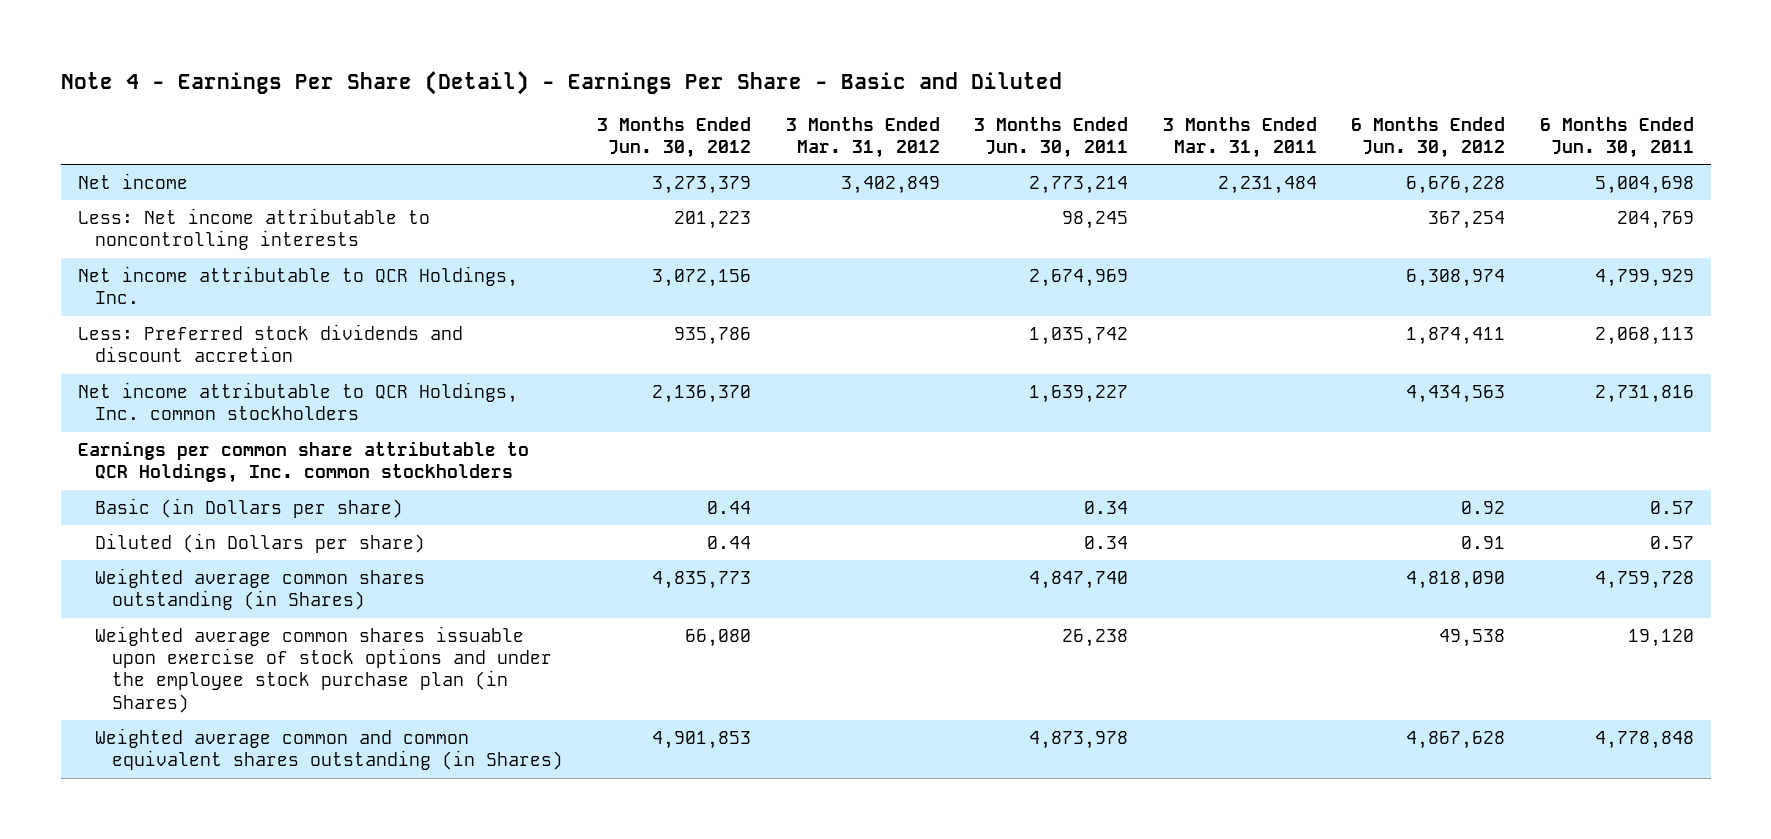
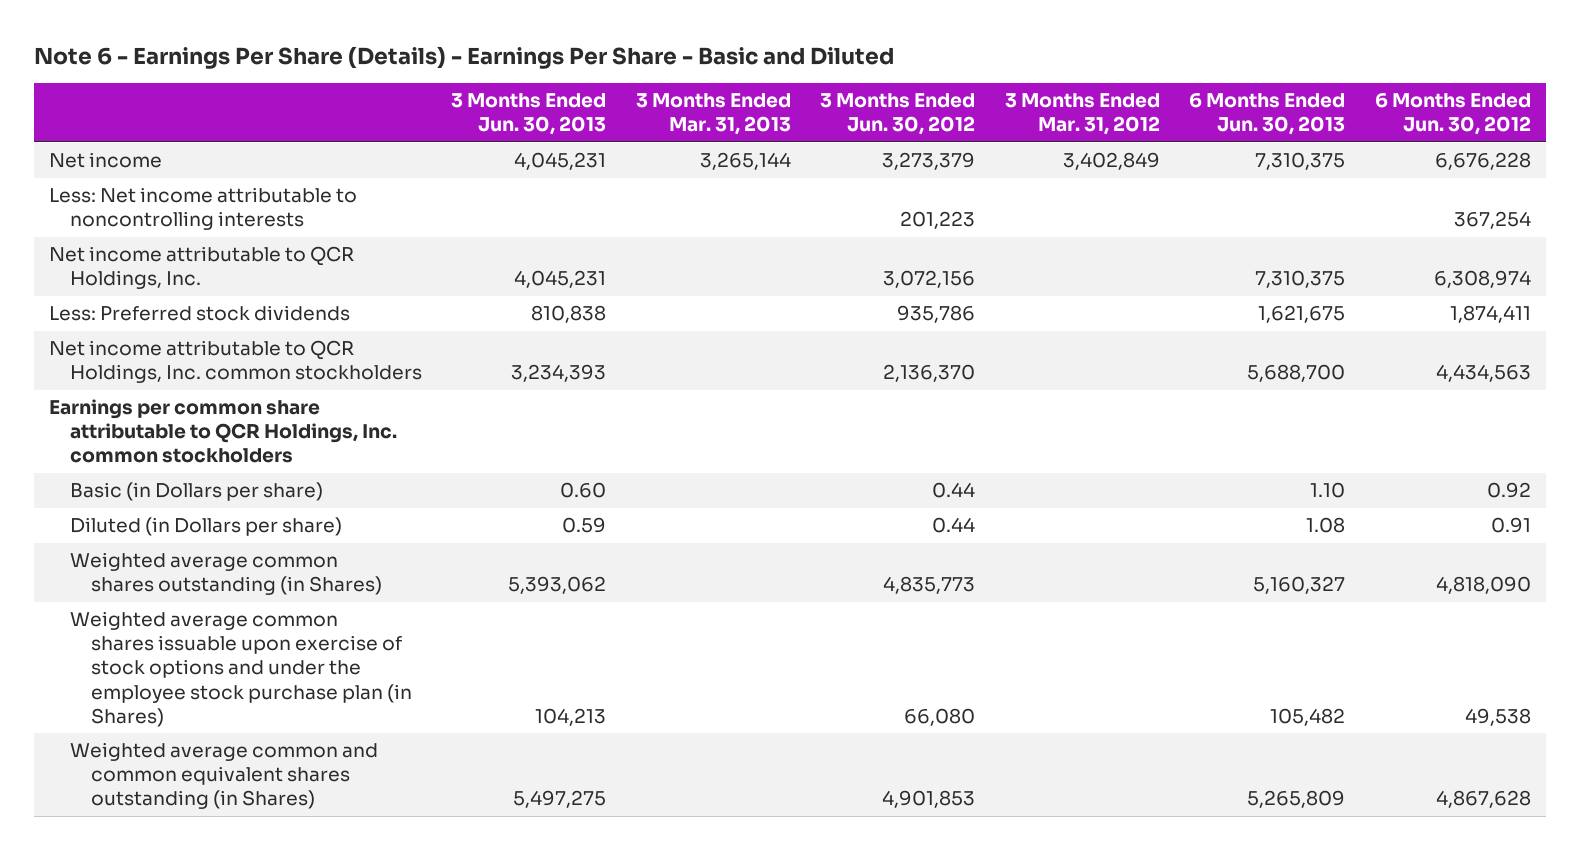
- Note 4 - Earnings Per Share (Detail) - Earnings Per Share - Basic and Diluted
+ Note 6 - Earnings Per Share (Details) - Earnings Per Share - Basic and Diluted
- | 3 Months Ended Jun. 30, 2012 | 3 Months Ended Mar. 31, 2012 | 3 Months Ended Jun. 30, 2011 | 3 Months Ended Mar. 31, 2011 | 6 Months Ended Jun. 30, 2012 | 6 Months Ended Jun. 30, 2011
+ | 3 Months Ended Jun. 30, 2013 | 3 Months Ended Mar. 31, 2013 | 3 Months Ended Jun. 30, 2012 | 3 Months Ended Mar. 31, 2012 | 6 Months Ended Jun. 30, 2013 | 6 Months Ended Jun. 30, 2012
- Less: Preferred stock dividends and discount accretion | 935,786 | | 1,035,742 | | 1,874,411 | 2,068,113
+ Less: Preferred stock dividends | 810,838 | | 935,786 | | 1,621,675 | 1,874,411

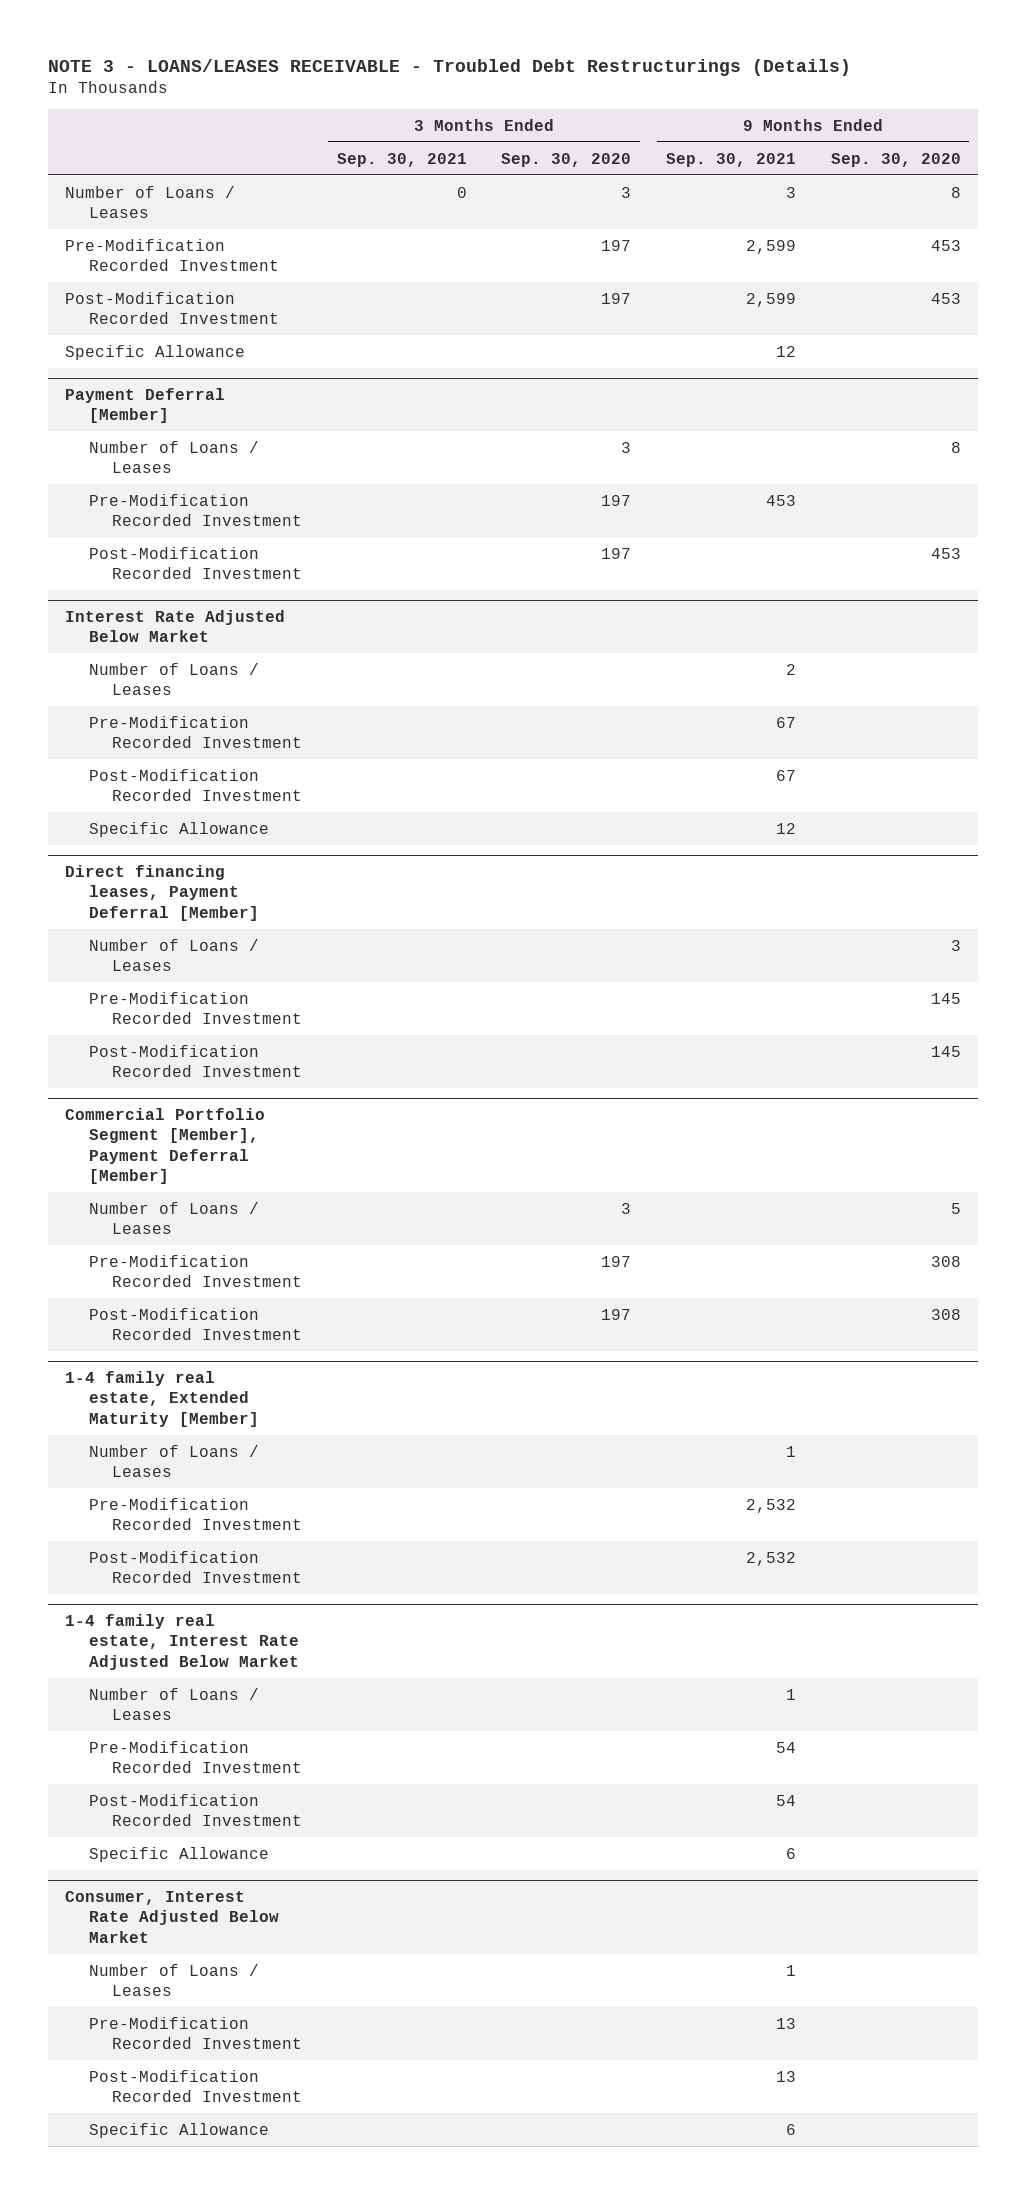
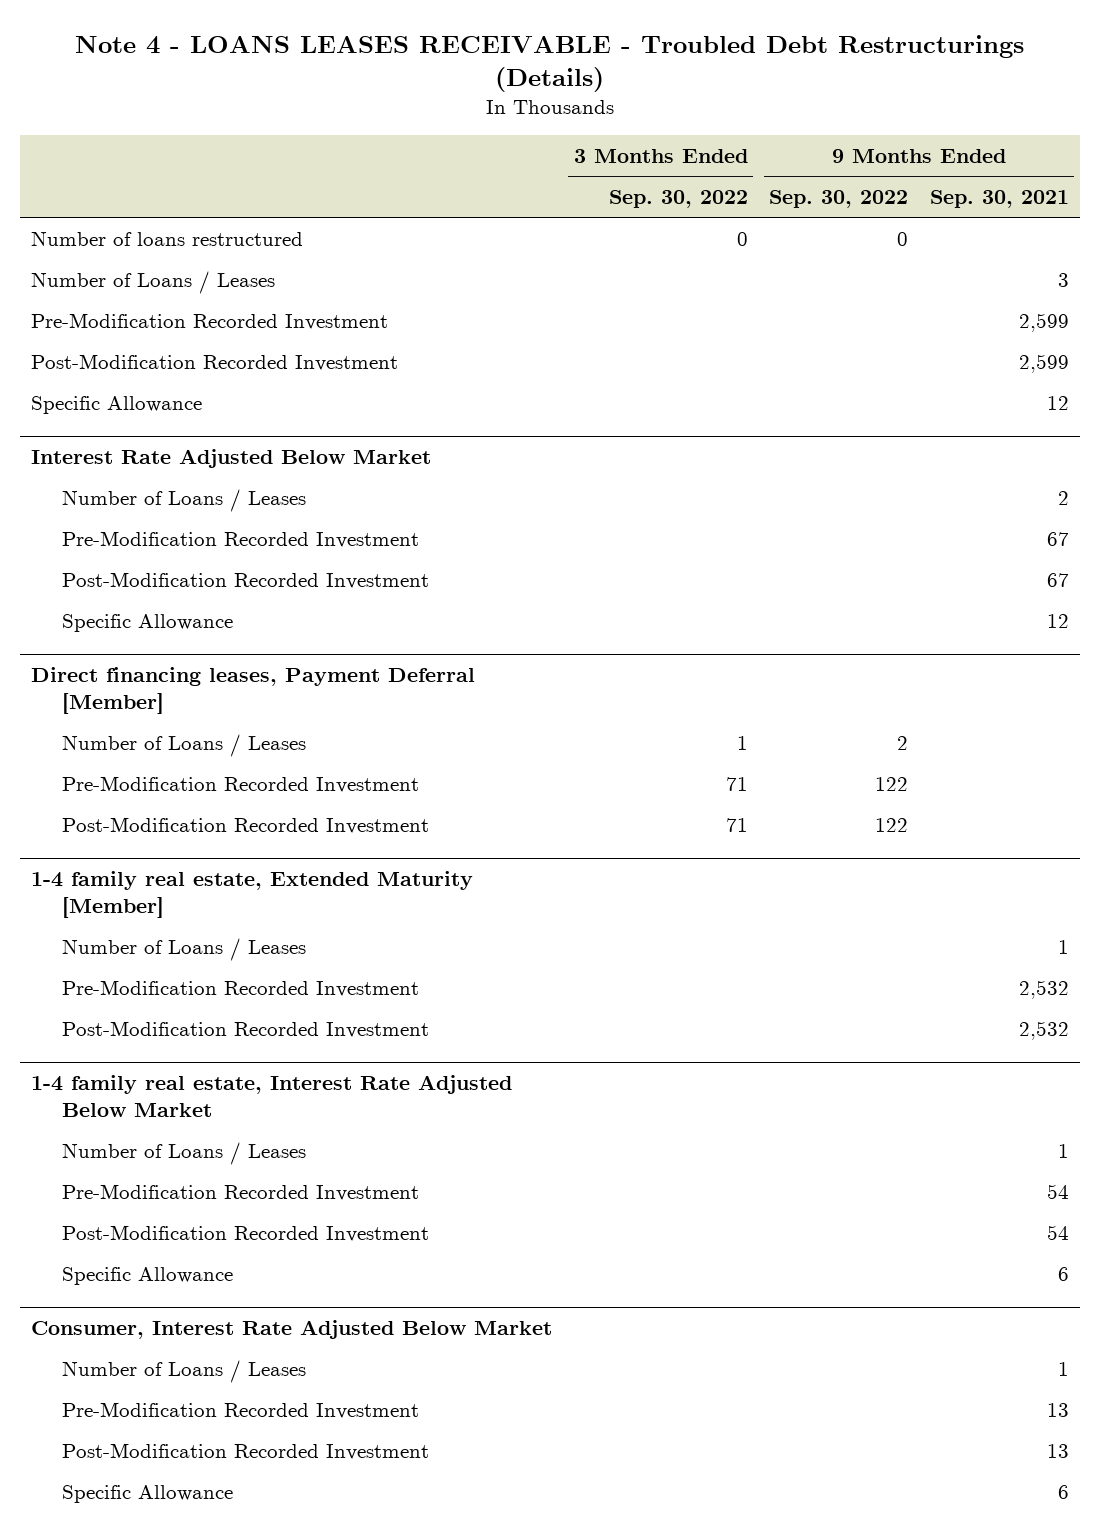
- NOTE 3 - LOANS/LEASES RECEIVABLE - Troubled Debt Restructurings (Details)
+ Note 4 - LOANS LEASES RECEIVABLE - Troubled Debt Restructurings (Details)
- | 3 Months Ended Sep. 30, 2021 | 3 Months Ended Sep. 30, 2020 | 9 Months Ended Sep. 30, 2021 | 9 Months Ended Sep. 30, 2020
+ | 3 Months Ended Sep. 30, 2022 | 9 Months Ended Sep. 30, 2022 | 9 Months Ended Sep. 30, 2021
+ Number of loans restructured | 0 | 0 |
- Payment Deferral [Member]
- Number of Loans / Leases | | 3 | | 8
- Pre-Modification Recorded Investment | | 197 | 453 |
- Post-Modification Recorded Investment | | 197 | | 453
- Commercial Portfolio Segment [Member], Payment Deferral [Member]
- Number of Loans / Leases | | 3 | | 5
- Pre-Modification Recorded Investment | | 197 | | 308
- Post-Modification Recorded Investment | | 197 | | 308

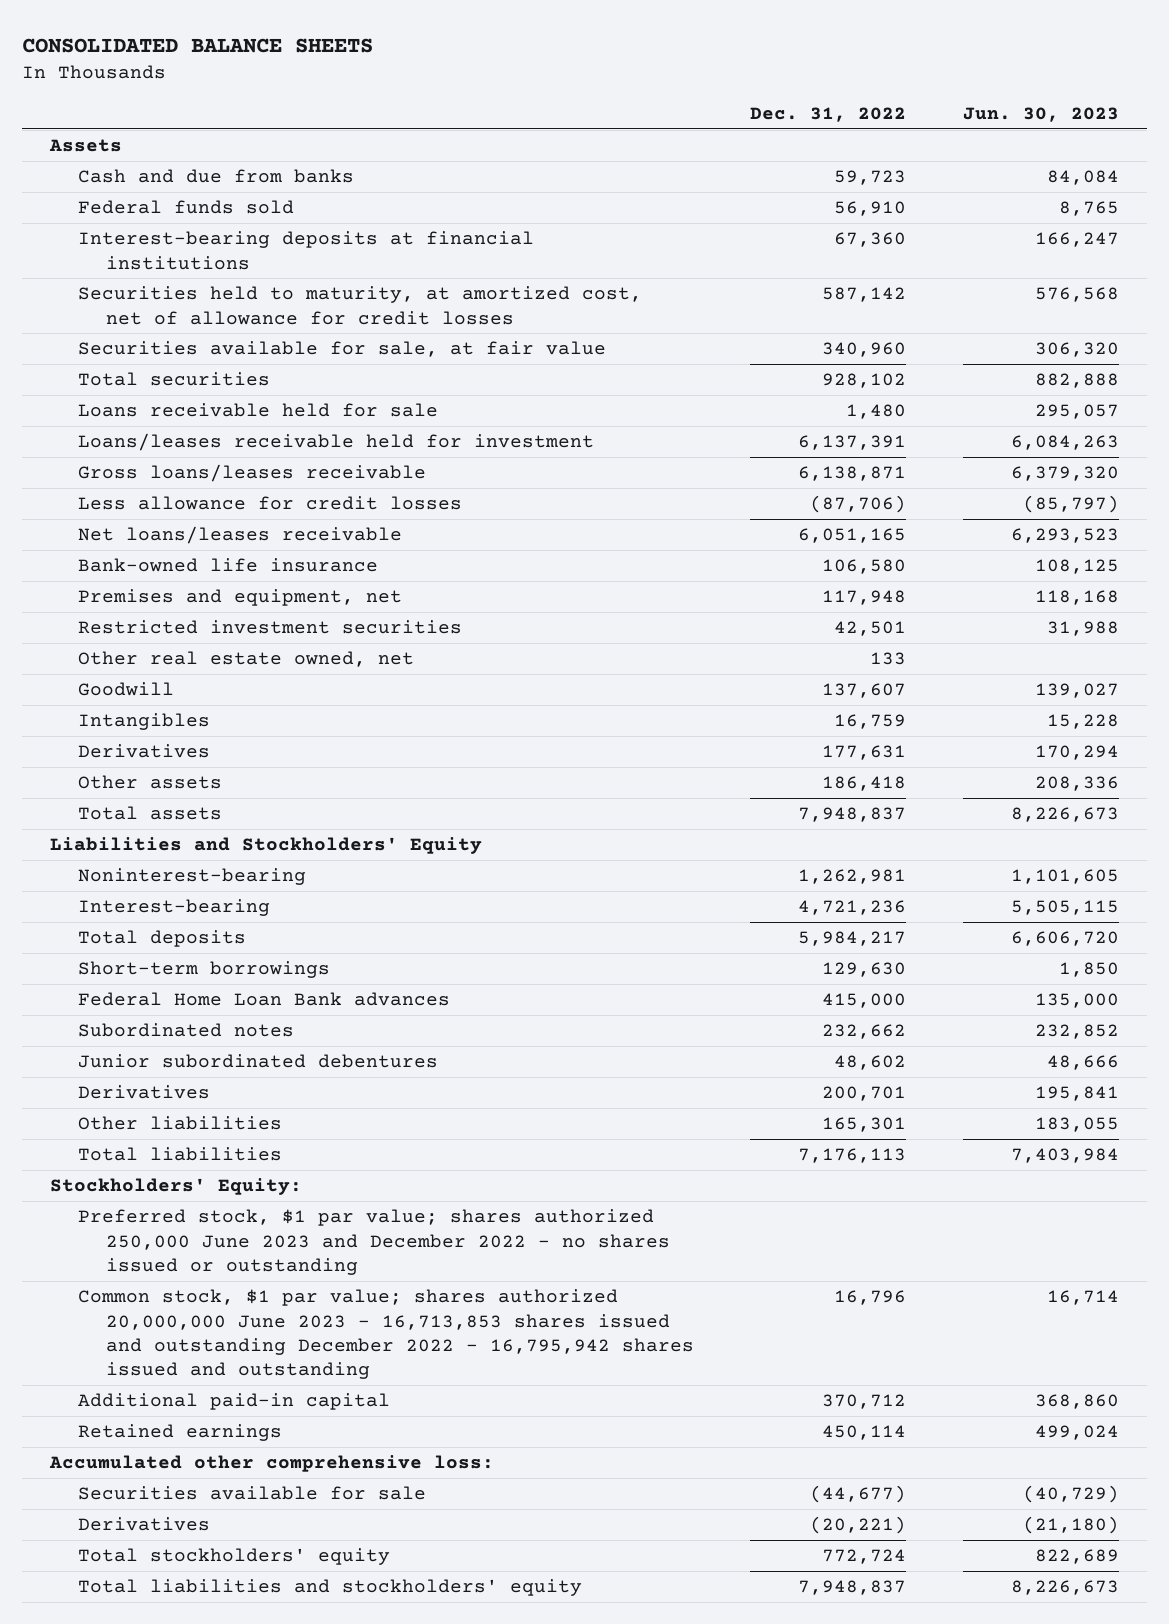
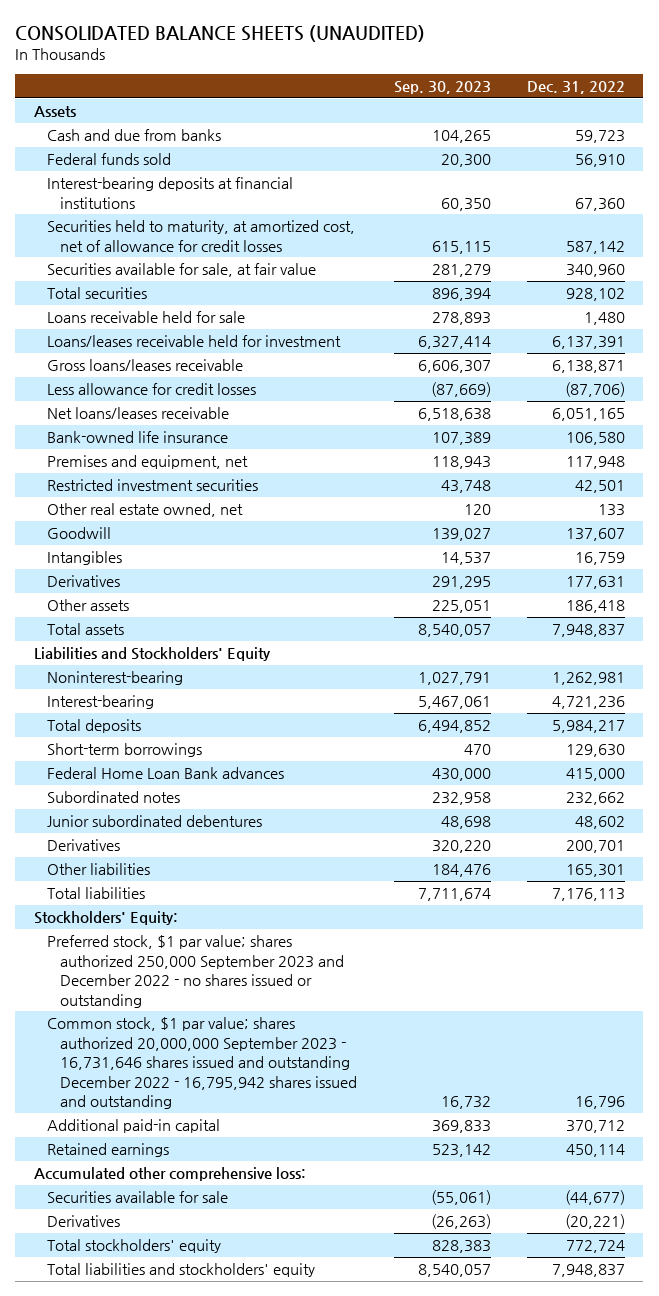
- CONSOLIDATED BALANCE SHEETS
+ CONSOLIDATED BALANCE SHEETS (UNAUDITED)
- | Dec. 31, 2022 | Jun. 30, 2023
+ | Sep. 30, 2023 | Dec. 31, 2022
- Preferred stock, $1 par value; shares authorized 250,000 June 2023 and December 2022 - no shares issued or outstanding
- Common stock, $1 par value; shares authorized 20,000,000 June 2023 - 16,713,853 shares issued and outstanding December 2022 - 16,795,942 shares issued and outstanding | 16,796 | 16,714
+ Preferred stock, $1 par value; shares authorized 250,000 September 2023 and December 2022 - no shares issued or outstanding
+ Common stock, $1 par value; shares authorized 20,000,000 September 2023 - 16,731,646 shares issued and outstanding December 2022 - 16,795,942 shares issued and outstanding | 16,732 | 16,796

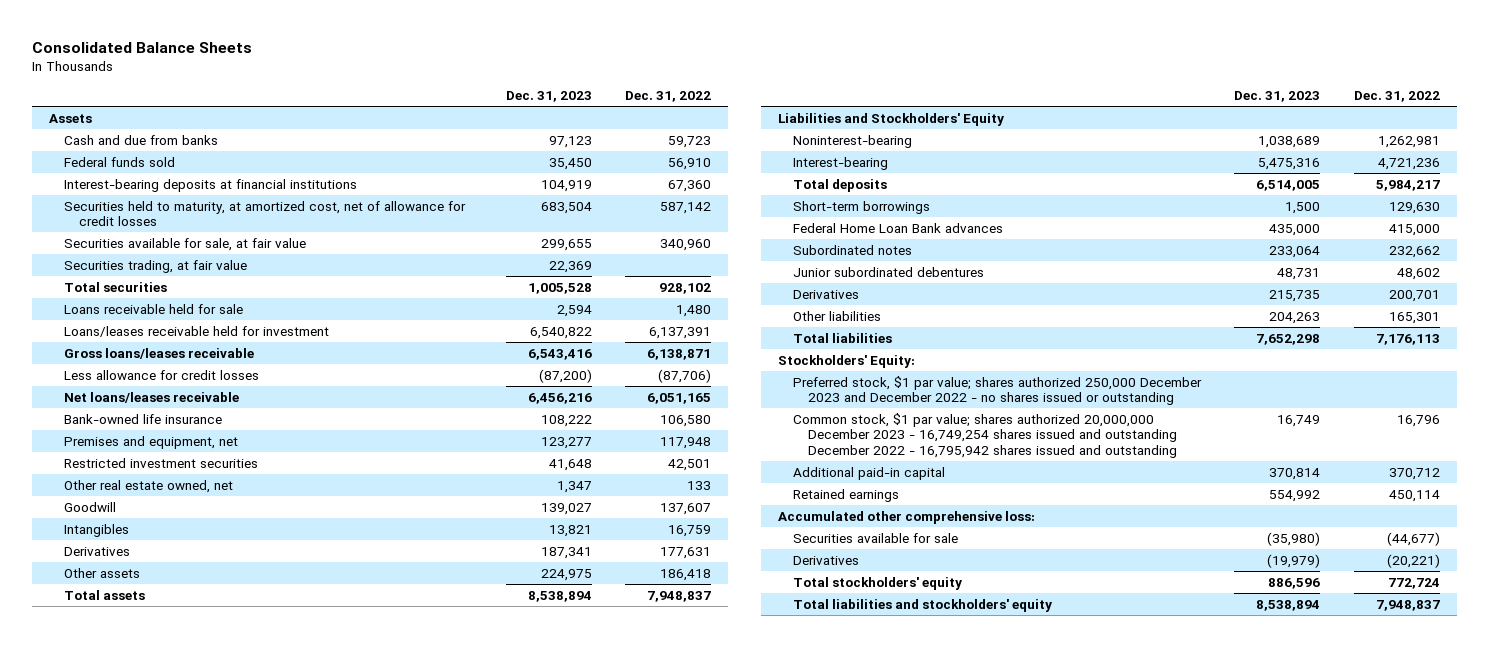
- CONSOLIDATED BALANCE SHEETS (UNAUDITED)
+ Consolidated Balance Sheets
- | Sep. 30, 2023 | Dec. 31, 2022
+ | Dec. 31, 2023 | Dec. 31, 2022
+ Securities trading, at fair value | 22,369 |
- Preferred stock, $1 par value; shares authorized 250,000 September 2023 and December 2022 - no shares issued or outstanding
- Common stock, $1 par value; shares authorized 20,000,000 September 2023 - 16,731,646 shares issued and outstanding December 2022 - 16,795,942 shares issued and outstanding | 16,732 | 16,796
+ Preferred stock, $1 par value; shares authorized 250,000 December 2023 and December 2022 - no shares issued or outstanding
+ Common stock, $1 par value; shares authorized 20,000,000 December 2023 - 16,749,254 shares issued and outstanding December 2022 - 16,795,942 shares issued and outstanding | 16,749 | 16,796

